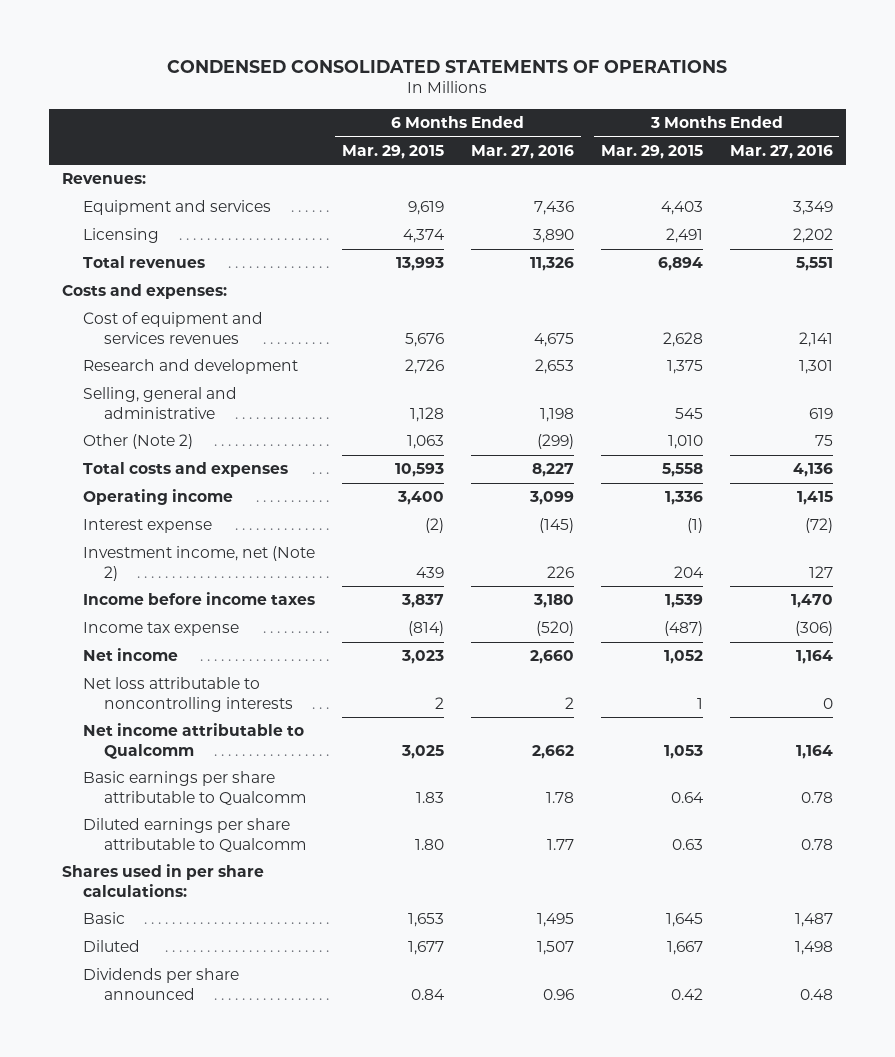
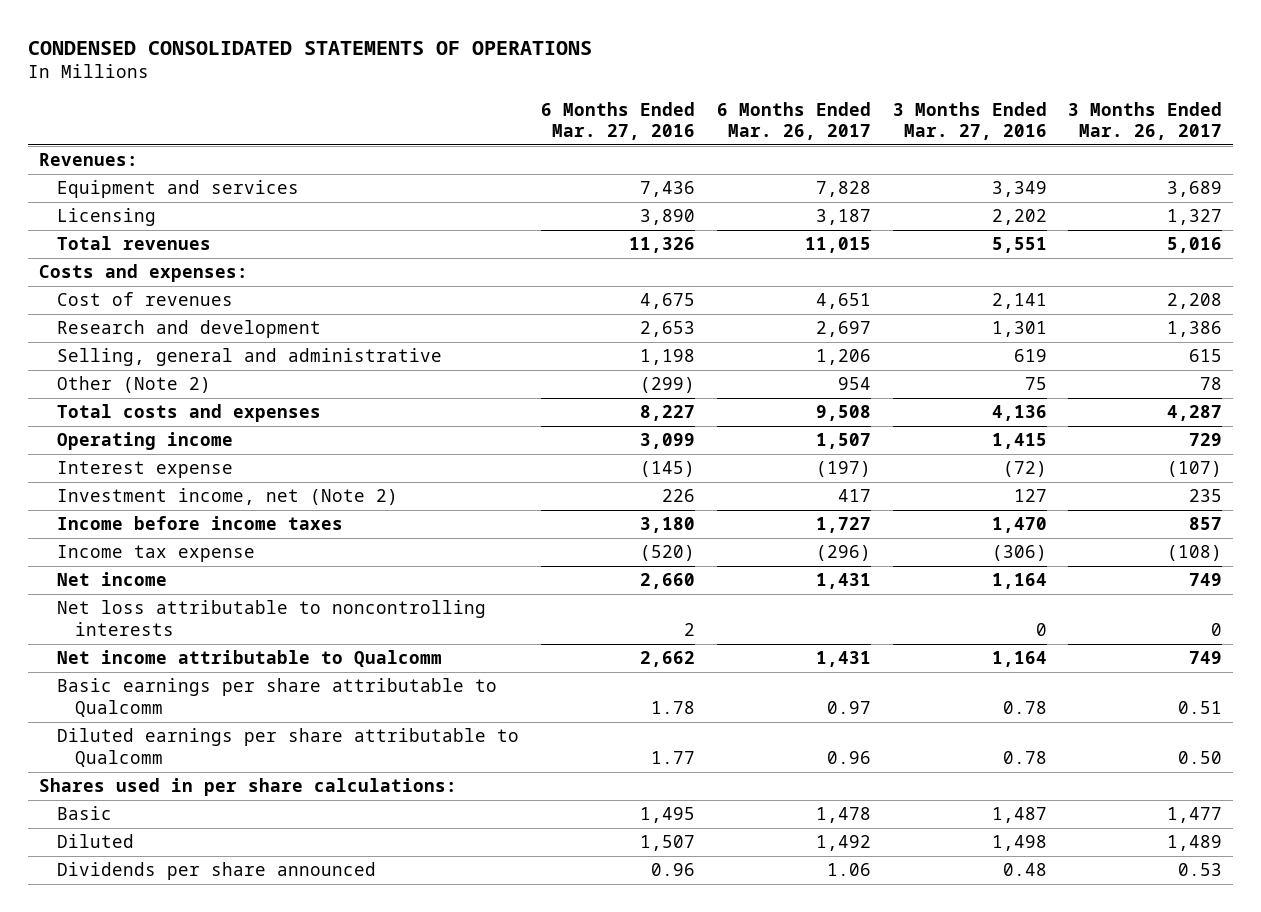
- | 6 Months Ended Mar. 29, 2015 | 6 Months Ended Mar. 27, 2016 | 3 Months Ended Mar. 29, 2015 | 3 Months Ended Mar. 27, 2016
+ | 6 Months Ended Mar. 27, 2016 | 6 Months Ended Mar. 26, 2017 | 3 Months Ended Mar. 27, 2016 | 3 Months Ended Mar. 26, 2017
- Cost of equipment and services revenues | 5,676 | 4,675 | 2,628 | 2,141
+ Cost of revenues | 4,675 | 4,651 | 2,141 | 2,208

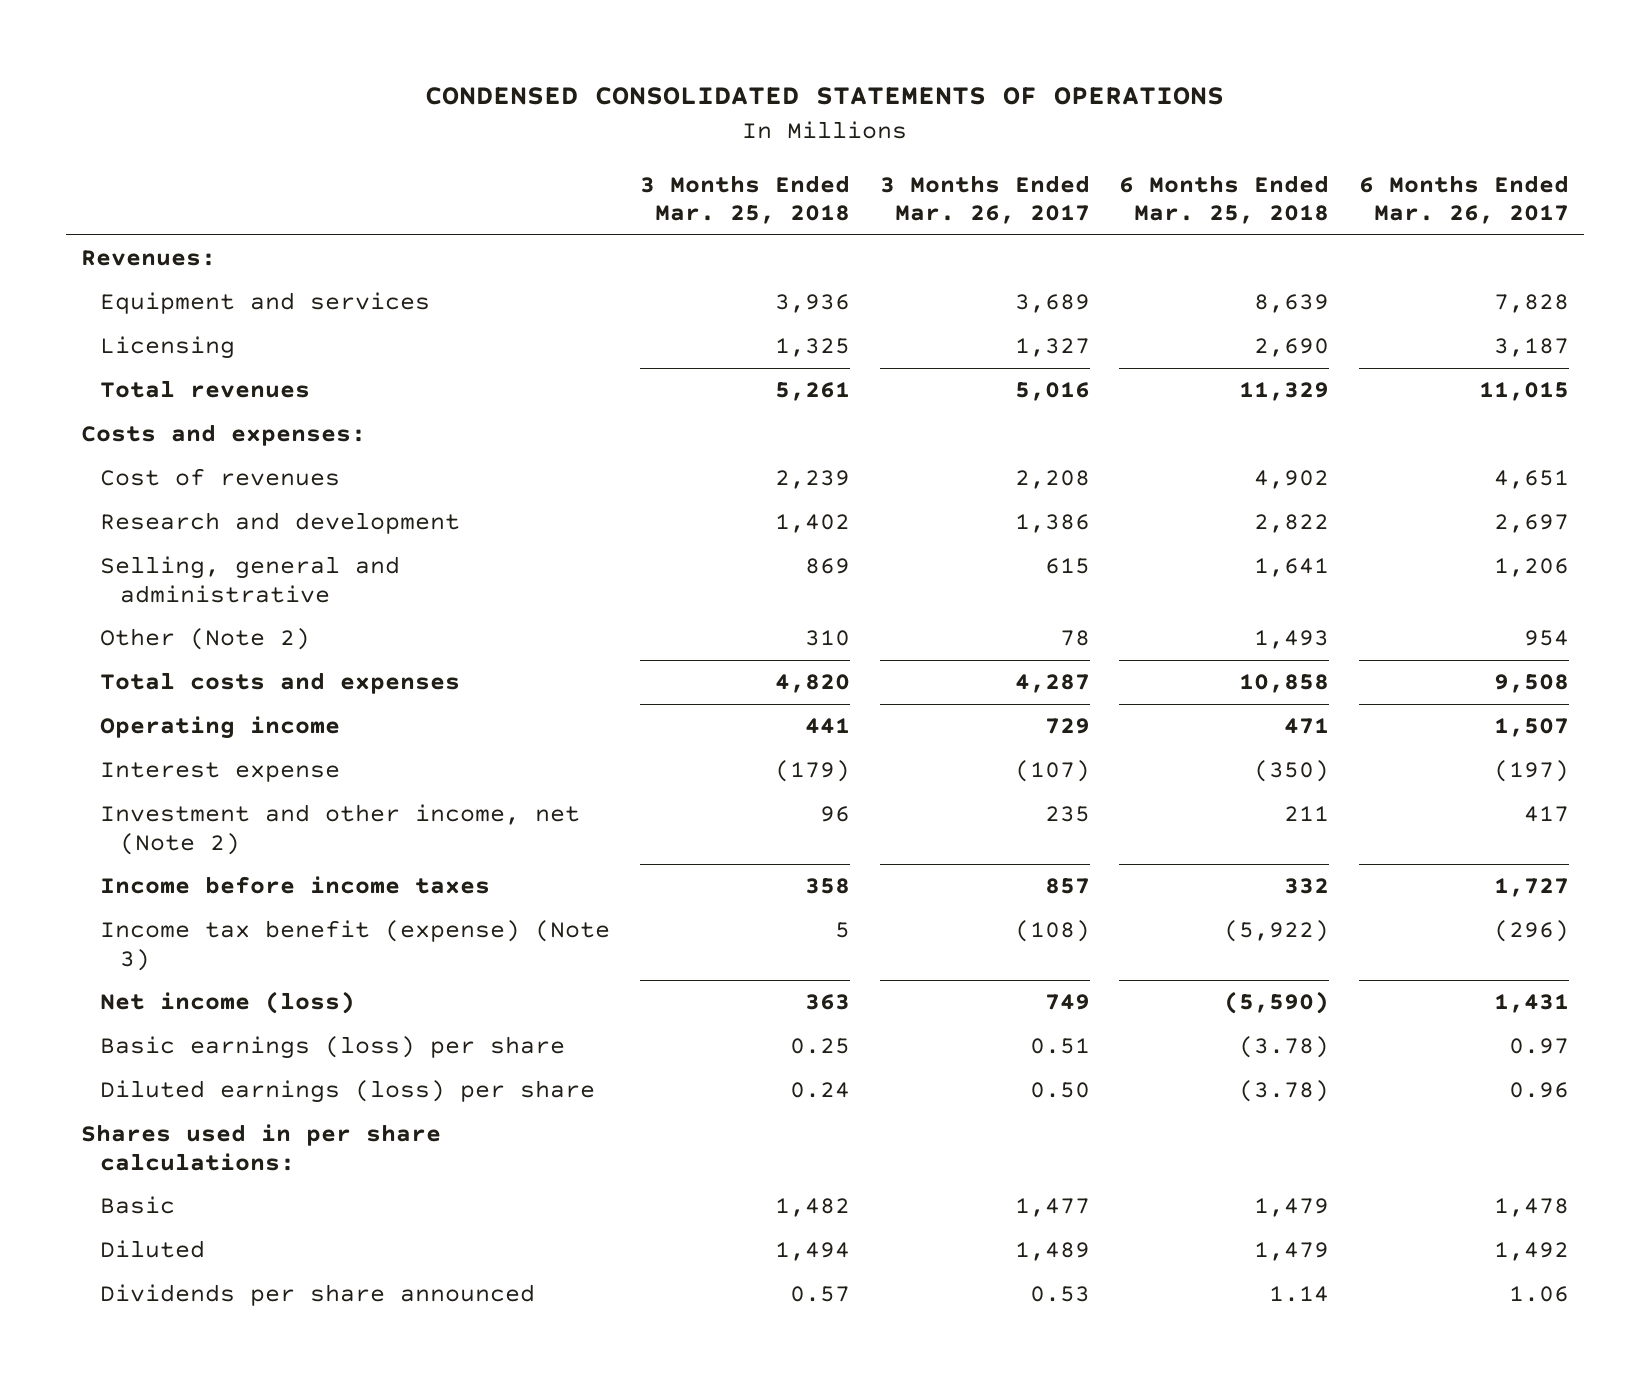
- | 6 Months Ended Mar. 27, 2016 | 6 Months Ended Mar. 26, 2017 | 3 Months Ended Mar. 27, 2016 | 3 Months Ended Mar. 26, 2017
+ | 3 Months Ended Mar. 25, 2018 | 3 Months Ended Mar. 26, 2017 | 6 Months Ended Mar. 25, 2018 | 6 Months Ended Mar. 26, 2017
- Investment income, net (Note 2) | 226 | 417 | 127 | 235
+ Investment and other income, net (Note 2) | 96 | 235 | 211 | 417
- Income tax expense | (520) | (296) | (306) | (108)
- Net income | 2,660 | 1,431 | 1,164 | 749
- Net loss attributable to noncontrolling interests | 2 | | 0 | 0
- Net income attributable to Qualcomm | 2,662 | 1,431 | 1,164 | 749
- Basic earnings per share attributable to Qualcomm | 1.78 | 0.97 | 0.78 | 0.51
- Diluted earnings per share attributable to Qualcomm | 1.77 | 0.96 | 0.78 | 0.50
+ Income tax benefit (expense) (Note 3) | 5 | (108) | (5,922) | (296)
+ Net income (loss) | 363 | 749 | (5,590) | 1,431
+ Basic earnings (loss) per share | 0.25 | 0.51 | (3.78) | 0.97
+ Diluted earnings (loss) per share | 0.24 | 0.50 | (3.78) | 0.96

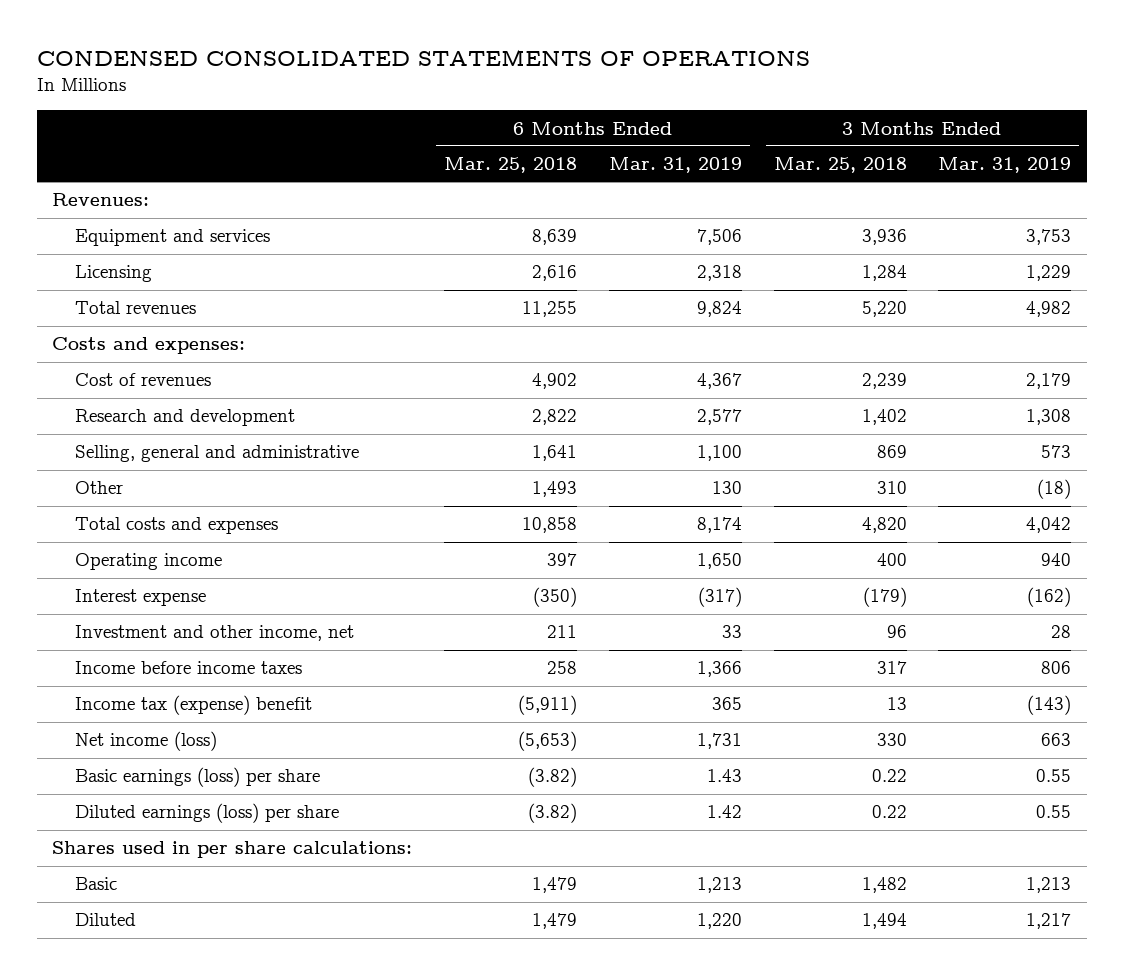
- | 3 Months Ended Mar. 25, 2018 | 3 Months Ended Mar. 26, 2017 | 6 Months Ended Mar. 25, 2018 | 6 Months Ended Mar. 26, 2017
+ | 6 Months Ended Mar. 25, 2018 | 6 Months Ended Mar. 31, 2019 | 3 Months Ended Mar. 25, 2018 | 3 Months Ended Mar. 31, 2019
- Licensing | 1,325 | 1,327 | 2,690 | 3,187
- Total revenues | 5,261 | 5,016 | 11,329 | 11,015
+ Licensing | 2,616 | 2,318 | 1,284 | 1,229
+ Total revenues | 11,255 | 9,824 | 5,220 | 4,982
- Other (Note 2) | 310 | 78 | 1,493 | 954
+ Other | 1,493 | 130 | 310 | (18)
- Operating income | 441 | 729 | 471 | 1,507
+ Operating income | 397 | 1,650 | 400 | 940
- Investment and other income, net (Note 2) | 96 | 235 | 211 | 417
- Income before income taxes | 358 | 857 | 332 | 1,727
- Income tax benefit (expense) (Note 3) | 5 | (108) | (5,922) | (296)
- Net income (loss) | 363 | 749 | (5,590) | 1,431
- Basic earnings (loss) per share | 0.25 | 0.51 | (3.78) | 0.97
- Diluted earnings (loss) per share | 0.24 | 0.50 | (3.78) | 0.96
+ Investment and other income, net | 211 | 33 | 96 | 28
+ Income before income taxes | 258 | 1,366 | 317 | 806
+ Income tax (expense) benefit | (5,911) | 365 | 13 | (143)
+ Net income (loss) | (5,653) | 1,731 | 330 | 663
+ Basic earnings (loss) per share | (3.82) | 1.43 | 0.22 | 0.55
+ Diluted earnings (loss) per share | (3.82) | 1.42 | 0.22 | 0.55
- Dividends per share announced | 0.57 | 0.53 | 1.14 | 1.06

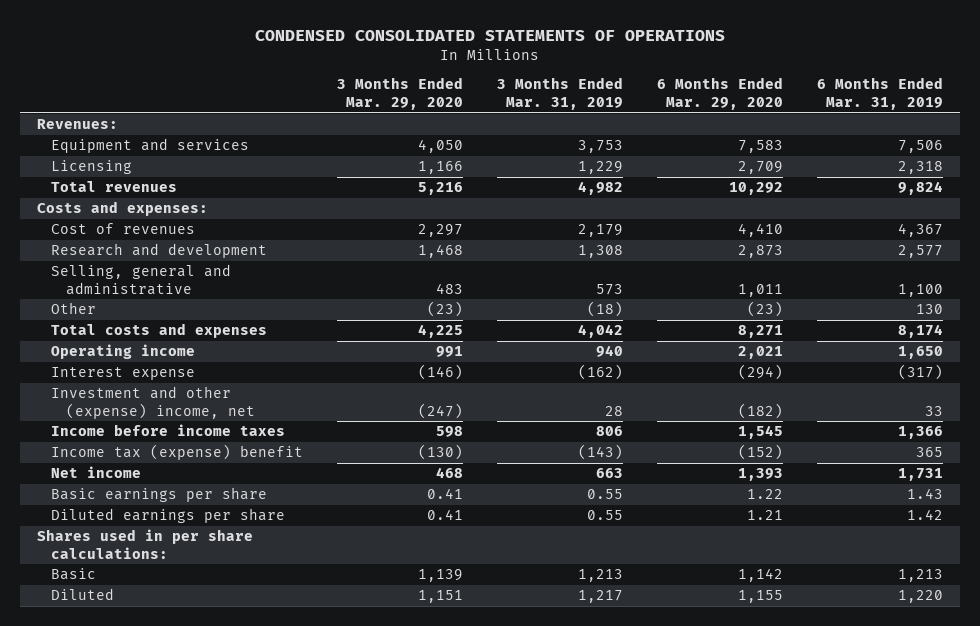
- | 6 Months Ended Mar. 25, 2018 | 6 Months Ended Mar. 31, 2019 | 3 Months Ended Mar. 25, 2018 | 3 Months Ended Mar. 31, 2019
+ | 3 Months Ended Mar. 29, 2020 | 3 Months Ended Mar. 31, 2019 | 6 Months Ended Mar. 29, 2020 | 6 Months Ended Mar. 31, 2019
- Investment and other income, net | 211 | 33 | 96 | 28
+ Investment and other (expense) income, net | (247) | 28 | (182) | 33
- Net income (loss) | (5,653) | 1,731 | 330 | 663
- Basic earnings (loss) per share | (3.82) | 1.43 | 0.22 | 0.55
- Diluted earnings (loss) per share | (3.82) | 1.42 | 0.22 | 0.55
+ Net income | 468 | 663 | 1,393 | 1,731
+ Basic earnings per share | 0.41 | 0.55 | 1.22 | 1.43
+ Diluted earnings per share | 0.41 | 0.55 | 1.21 | 1.42

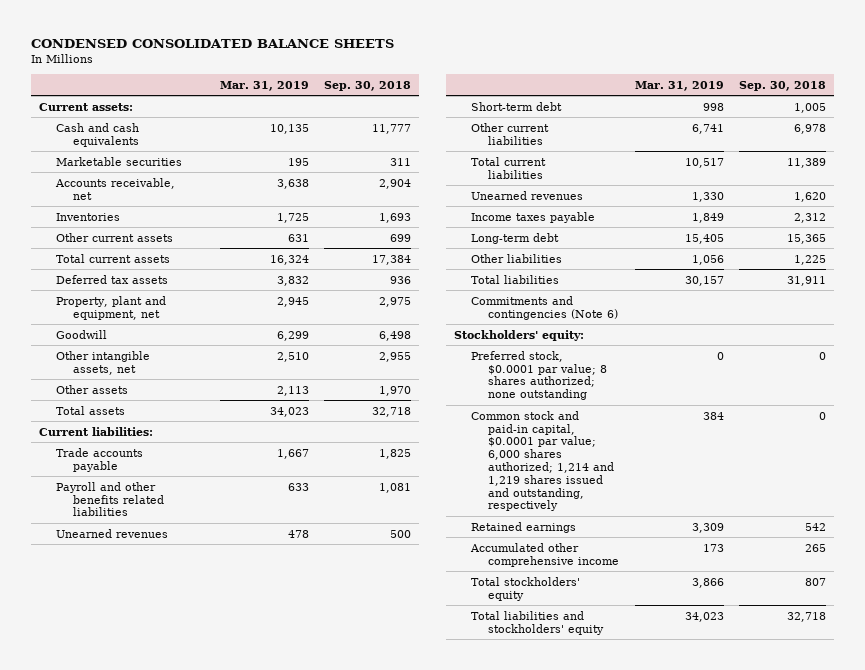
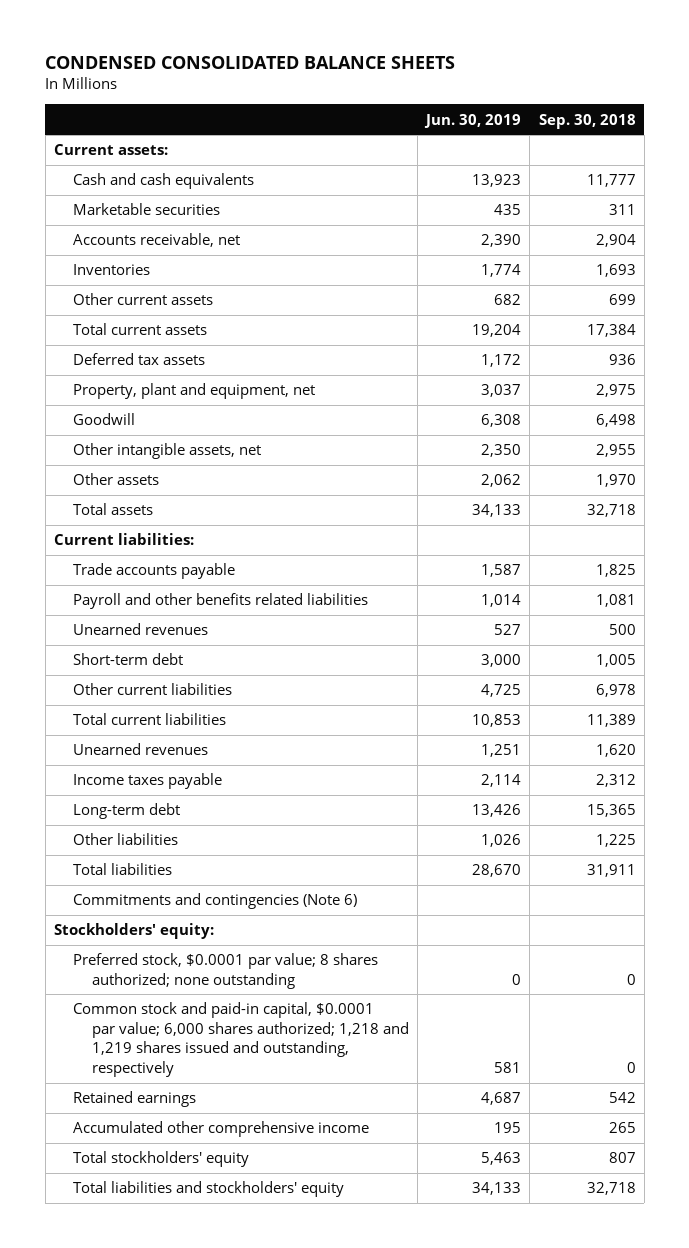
- | Mar. 31, 2019 | Sep. 30, 2018
+ | Jun. 30, 2019 | Sep. 30, 2018
- Common stock and paid-in capital, $0.0001 par value; 6,000 shares authorized; 1,214 and 1,219 shares issued and outstanding, respectively | 384 | 0
+ Common stock and paid-in capital, $0.0001 par value; 6,000 shares authorized; 1,218 and 1,219 shares issued and outstanding, respectively | 581 | 0

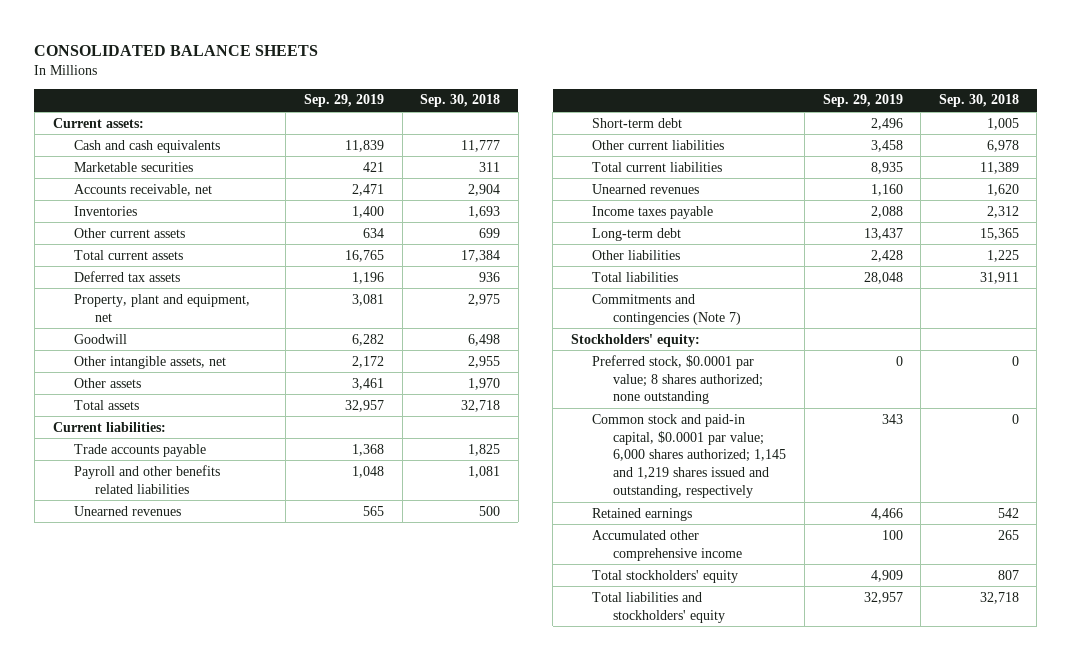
- CONDENSED CONSOLIDATED BALANCE SHEETS
+ CONSOLIDATED BALANCE SHEETS
- | Jun. 30, 2019 | Sep. 30, 2018
+ | Sep. 29, 2019 | Sep. 30, 2018
- Commitments and contingencies (Note 6)
+ Commitments and contingencies (Note 7)
- Common stock and paid-in capital, $0.0001 par value; 6,000 shares authorized; 1,218 and 1,219 shares issued and outstanding, respectively | 581 | 0
+ Common stock and paid-in capital, $0.0001 par value; 6,000 shares authorized; 1,145 and 1,219 shares issued and outstanding, respectively | 343 | 0

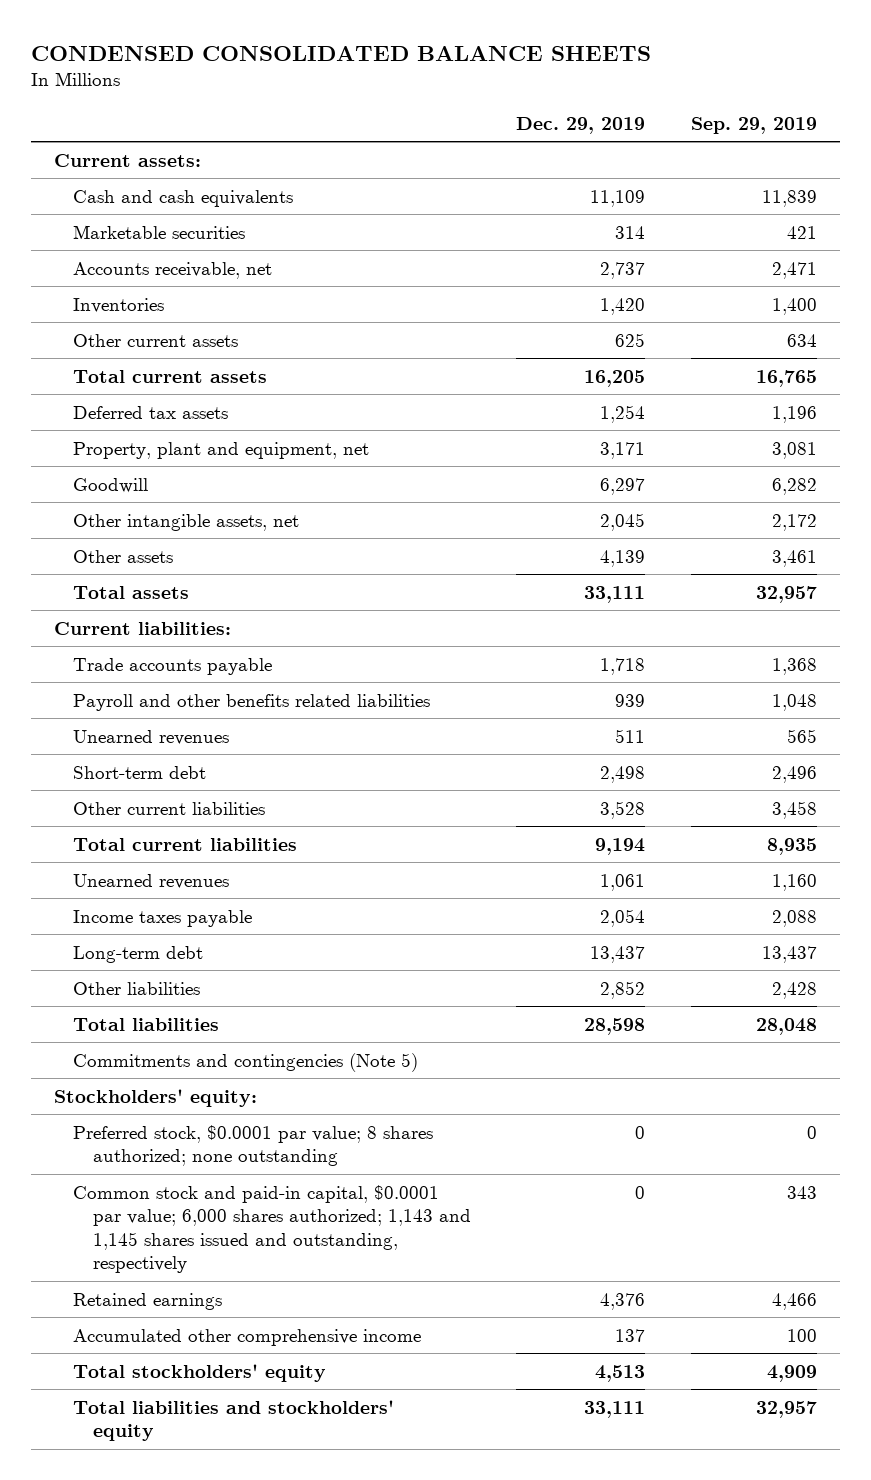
- CONSOLIDATED BALANCE SHEETS
+ CONDENSED CONSOLIDATED BALANCE SHEETS
- | Sep. 29, 2019 | Sep. 30, 2018
+ | Dec. 29, 2019 | Sep. 29, 2019
- Commitments and contingencies (Note 7)
+ Commitments and contingencies (Note 5)
- Common stock and paid-in capital, $0.0001 par value; 6,000 shares authorized; 1,145 and 1,219 shares issued and outstanding, respectively | 343 | 0
+ Common stock and paid-in capital, $0.0001 par value; 6,000 shares authorized; 1,143 and 1,145 shares issued and outstanding, respectively | 0 | 343

